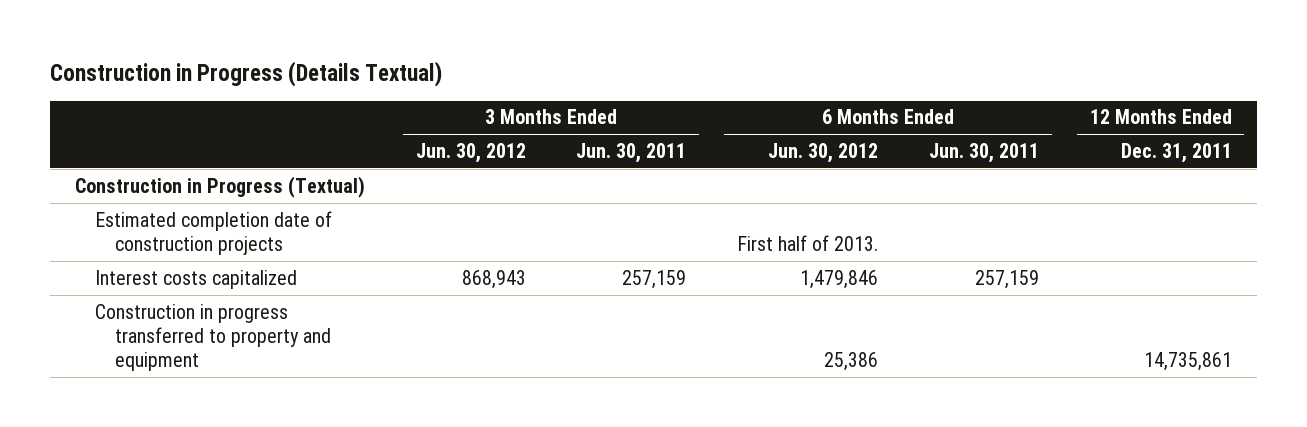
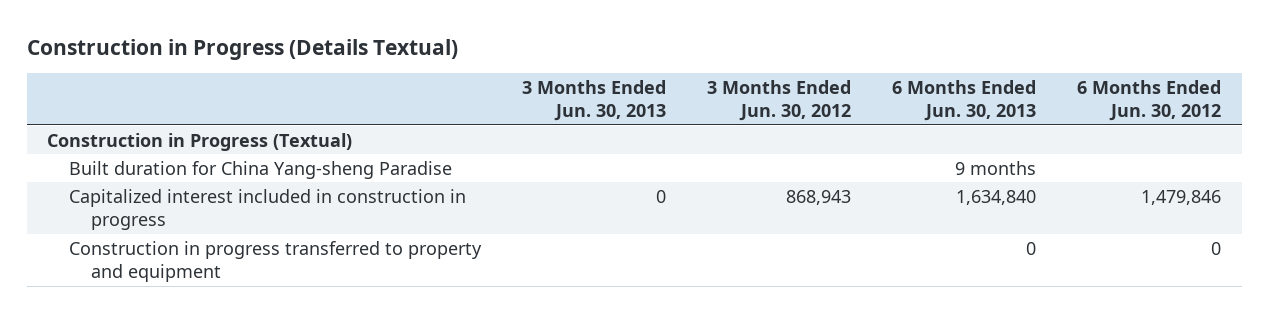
- | 3 Months Ended Jun. 30, 2012 | 3 Months Ended Jun. 30, 2011 | 6 Months Ended Jun. 30, 2012 | 6 Months Ended Jun. 30, 2011 | 12 Months Ended Dec. 31, 2011
+ | 3 Months Ended Jun. 30, 2013 | 3 Months Ended Jun. 30, 2012 | 6 Months Ended Jun. 30, 2013 | 6 Months Ended Jun. 30, 2012
- Estimated completion date of construction projects | | | First half of 2013. | |
- Interest costs capitalized | 868,943 | 257,159 | 1,479,846 | 257,159 |
- Construction in progress transferred to property and equipment | | | 25,386 | | 14,735,861
+ Built duration for China Yang-sheng Paradise | | | 9 months |
+ Capitalized interest included in construction in progress | 0 | 868,943 | 1,634,840 | 1,479,846
+ Construction in progress transferred to property and equipment | | | 0 | 0

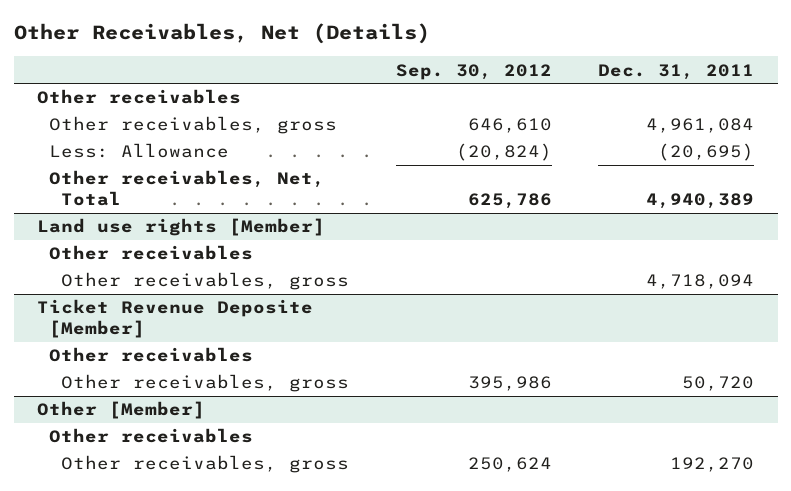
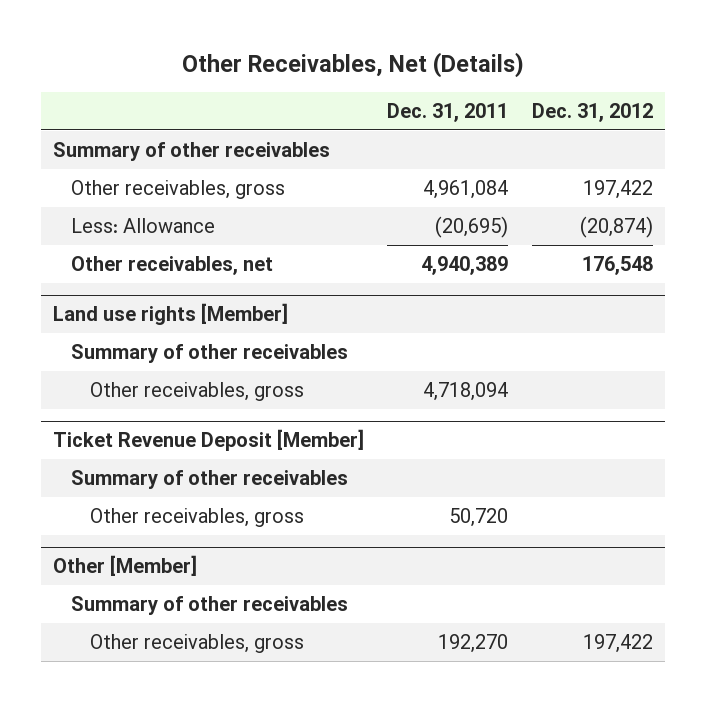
- | Sep. 30, 2012 | Dec. 31, 2011
+ | Dec. 31, 2011 | Dec. 31, 2012
- Other receivables
+ Summary of other receivables
- Other receivables, Net, Total | 625,786 | 4,940,389
+ Other receivables, net | 4,940,389 | 176,548
@ Land use rights [Member]
- Other receivables
+ Summary of other receivables
- Ticket Revenue Deposite [Member]
- Other receivables
+ Ticket Revenue Deposit [Member]
+ Summary of other receivables
@ Other [Member]
- Other receivables
+ Summary of other receivables

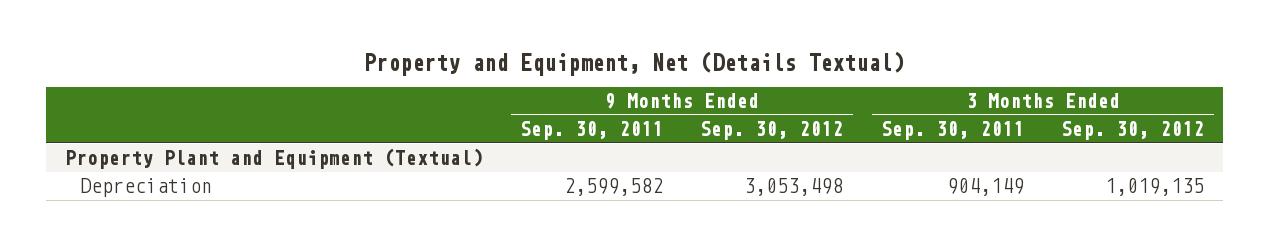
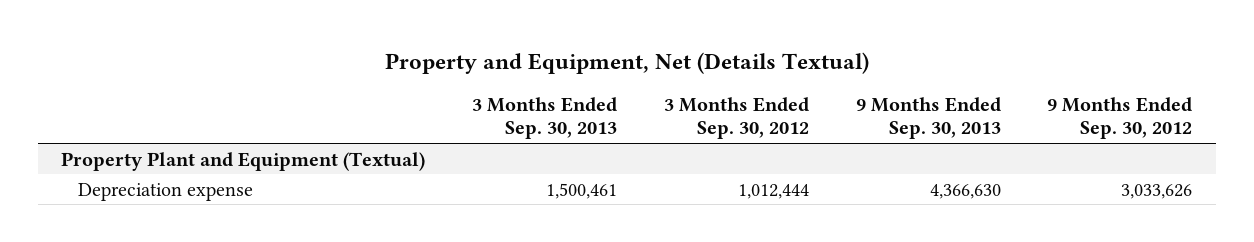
- | 9 Months Ended Sep. 30, 2011 | 9 Months Ended Sep. 30, 2012 | 3 Months Ended Sep. 30, 2011 | 3 Months Ended Sep. 30, 2012
+ | 3 Months Ended Sep. 30, 2013 | 3 Months Ended Sep. 30, 2012 | 9 Months Ended Sep. 30, 2013 | 9 Months Ended Sep. 30, 2012
- Depreciation | 2,599,582 | 3,053,498 | 904,149 | 1,019,135
+ Depreciation expense | 1,500,461 | 1,012,444 | 4,366,630 | 3,033,626

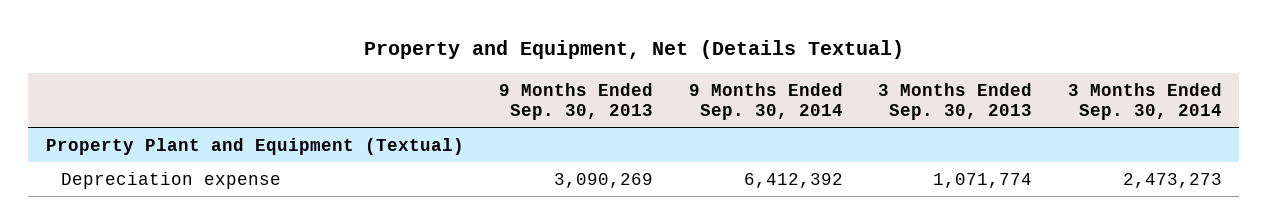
- | 3 Months Ended Sep. 30, 2013 | 3 Months Ended Sep. 30, 2012 | 9 Months Ended Sep. 30, 2013 | 9 Months Ended Sep. 30, 2012
+ | 9 Months Ended Sep. 30, 2013 | 9 Months Ended Sep. 30, 2014 | 3 Months Ended Sep. 30, 2013 | 3 Months Ended Sep. 30, 2014
- Depreciation expense | 1,500,461 | 1,012,444 | 4,366,630 | 3,033,626
+ Depreciation expense | 3,090,269 | 6,412,392 | 1,071,774 | 2,473,273

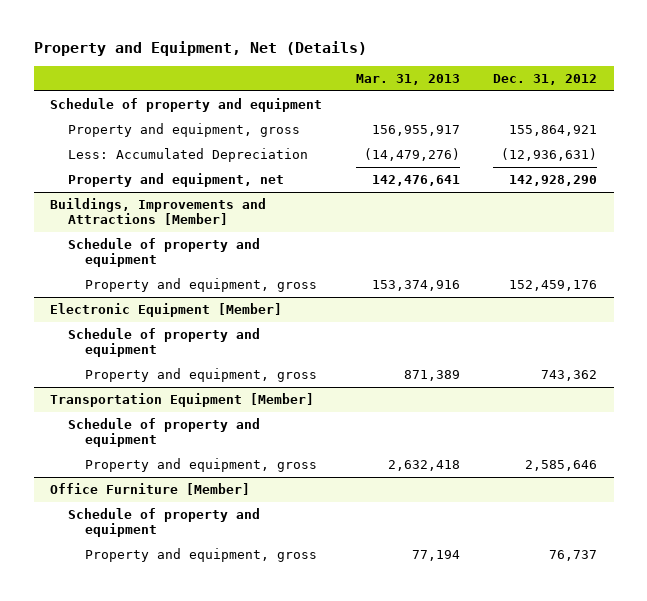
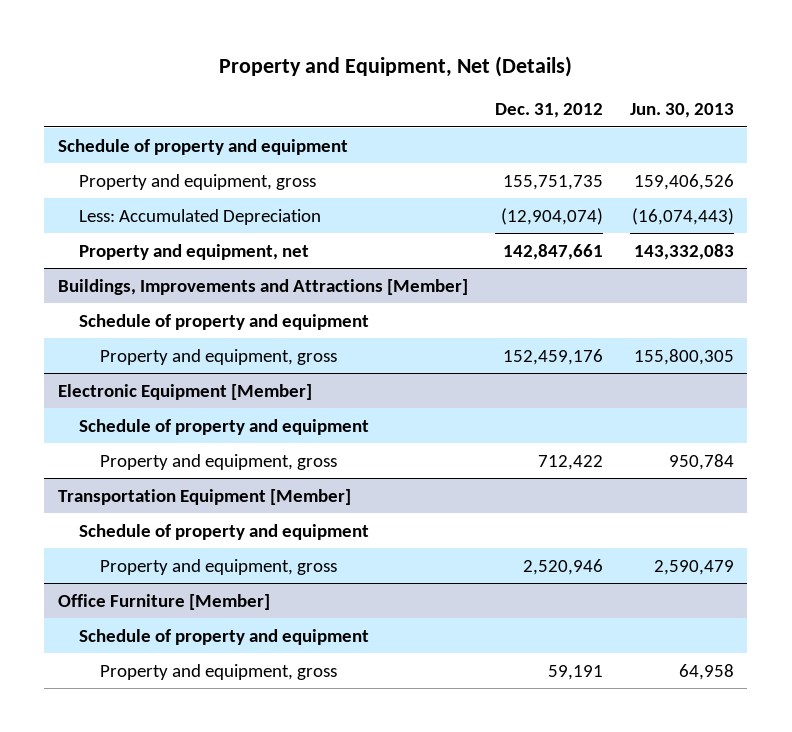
- | Mar. 31, 2013 | Dec. 31, 2012
+ | Dec. 31, 2012 | Jun. 30, 2013
- Property and equipment, gross | 156,955,917 | 155,864,921
- Less: Accumulated Depreciation | (14,479,276) | (12,936,631)
- Property and equipment, net | 142,476,641 | 142,928,290
+ Property and equipment, gross | 155,751,735 | 159,406,526
+ Less: Accumulated Depreciation | (12,904,074) | (16,074,443)
+ Property and equipment, net | 142,847,661 | 143,332,083
@ Electronic Equipment [Member]
- Property and equipment, gross | 871,389 | 743,362
+ Property and equipment, gross | 712,422 | 950,784
@ Transportation Equipment [Member]
- Property and equipment, gross | 2,632,418 | 2,585,646
+ Property and equipment, gross | 2,520,946 | 2,590,479
@ Office Furniture [Member]
- Property and equipment, gross | 77,194 | 76,737
+ Property and equipment, gross | 59,191 | 64,958

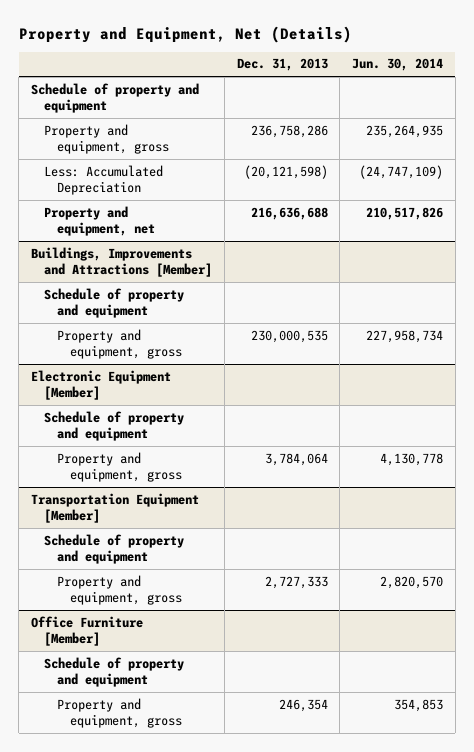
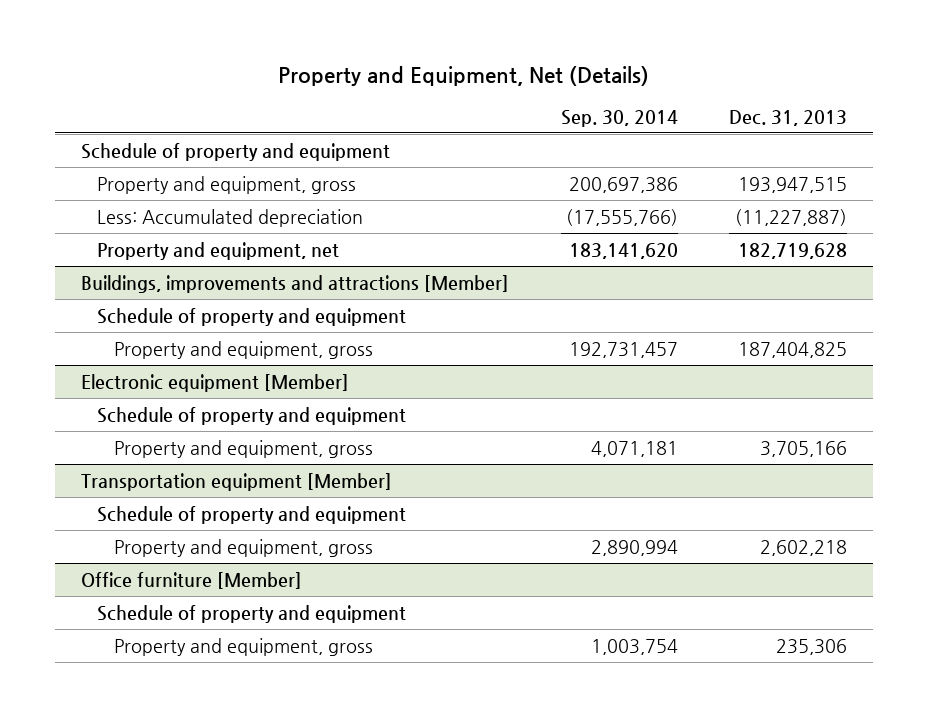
- | Dec. 31, 2013 | Jun. 30, 2014
+ | Sep. 30, 2014 | Dec. 31, 2013
- Property and equipment, gross | 236,758,286 | 235,264,935
- Less: Accumulated Depreciation | (20,121,598) | (24,747,109)
- Property and equipment, net | 216,636,688 | 210,517,826
- Buildings, Improvements and Attractions [Member]
+ Property and equipment, gross | 200,697,386 | 193,947,515
+ Less: Accumulated depreciation | (17,555,766) | (11,227,887)
+ Property and equipment, net | 183,141,620 | 182,719,628
+ Buildings, improvements and attractions [Member]
- Property and equipment, gross | 230,000,535 | 227,958,734
- Electronic Equipment [Member]
+ Property and equipment, gross | 192,731,457 | 187,404,825
+ Electronic equipment [Member]
- Property and equipment, gross | 3,784,064 | 4,130,778
- Transportation Equipment [Member]
+ Property and equipment, gross | 4,071,181 | 3,705,166
+ Transportation equipment [Member]
- Property and equipment, gross | 2,727,333 | 2,820,570
- Office Furniture [Member]
+ Property and equipment, gross | 2,890,994 | 2,602,218
+ Office furniture [Member]
- Property and equipment, gross | 246,354 | 354,853
+ Property and equipment, gross | 1,003,754 | 235,306

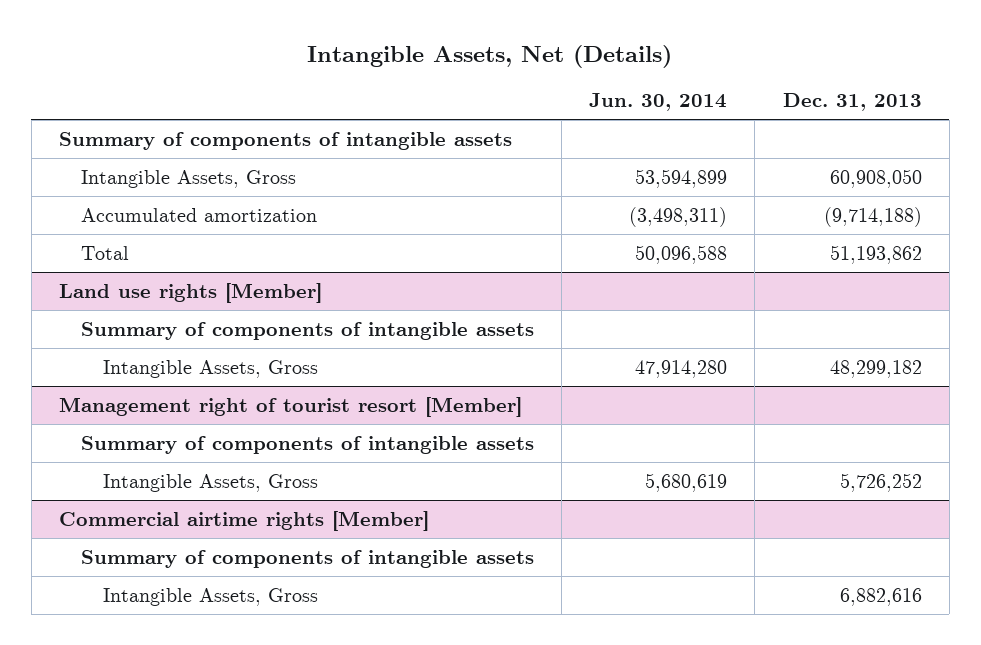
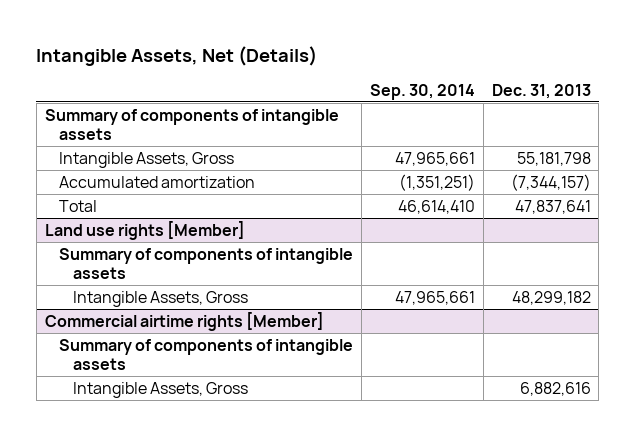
- | Jun. 30, 2014 | Dec. 31, 2013
+ | Sep. 30, 2014 | Dec. 31, 2013
- Intangible Assets, Gross | 53,594,899 | 60,908,050
- Accumulated amortization | (3,498,311) | (9,714,188)
- Total | 50,096,588 | 51,193,862
+ Intangible Assets, Gross | 47,965,661 | 55,181,798
+ Accumulated amortization | (1,351,251) | (7,344,157)
+ Total | 46,614,410 | 47,837,641
- Management right of tourist resort [Member]
- Summary of components of intangible assets
- Intangible Assets, Gross | 5,680,619 | 5,726,252

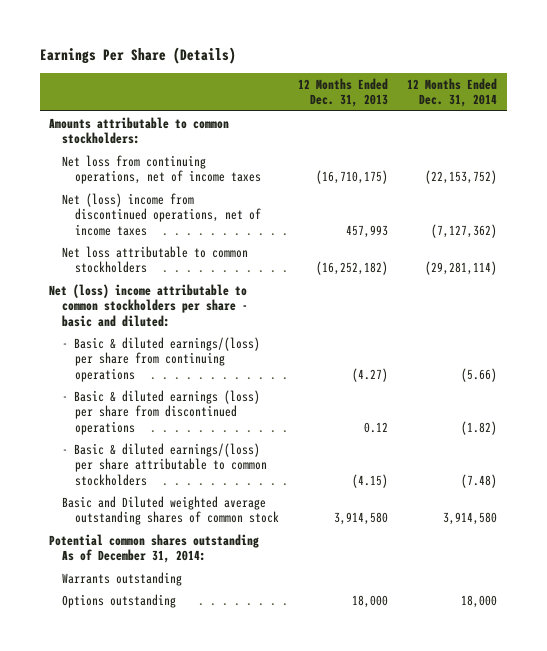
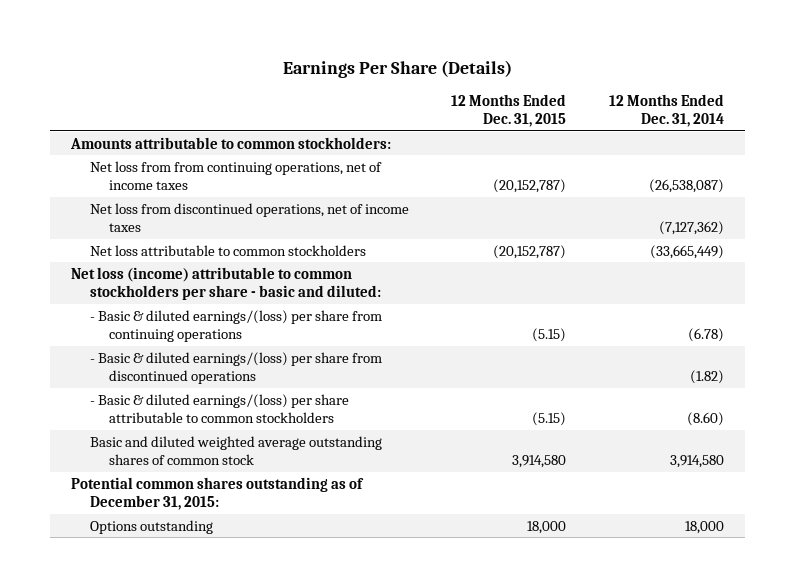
- | 12 Months Ended Dec. 31, 2013 | 12 Months Ended Dec. 31, 2014
+ | 12 Months Ended Dec. 31, 2015 | 12 Months Ended Dec. 31, 2014
- Net loss from continuing operations, net of income taxes | (16,710,175) | (22,153,752)
- Net (loss) income from discontinued operations, net of income taxes | 457,993 | (7,127,362)
- Net loss attributable to common stockholders | (16,252,182) | (29,281,114)
- Net (loss) income attributable to common stockholders per share - basic and diluted:
- - Basic & diluted earnings/(loss) per share from continuing operations | (4.27) | (5.66)
- - Basic & diluted earnings (loss) per share from discontinued operations | 0.12 | (1.82)
- - Basic & diluted earnings/(loss) per share attributable to common stockholders | (4.15) | (7.48)
- Basic and Diluted weighted average outstanding shares of common stock | 3,914,580 | 3,914,580
- Potential common shares outstanding As of December 31, 2014:
- Warrants outstanding
+ Net loss from from continuing operations, net of income taxes | (20,152,787) | (26,538,087)
+ Net loss from discontinued operations, net of income taxes | | (7,127,362)
+ Net loss attributable to common stockholders | (20,152,787) | (33,665,449)
+ Net loss (income) attributable to common stockholders per share - basic and diluted:
+ - Basic & diluted earnings/(loss) per share from continuing operations | (5.15) | (6.78)
+ - Basic & diluted earnings/(loss) per share from discontinued operations | | (1.82)
+ - Basic & diluted earnings/(loss) per share attributable to common stockholders | (5.15) | (8.60)
+ Basic and diluted weighted average outstanding shares of common stock | 3,914,580 | 3,914,580
+ Potential common shares outstanding as of December 31, 2015:

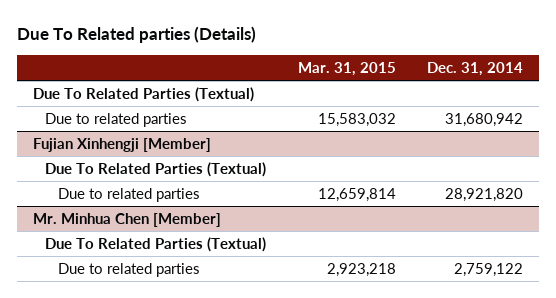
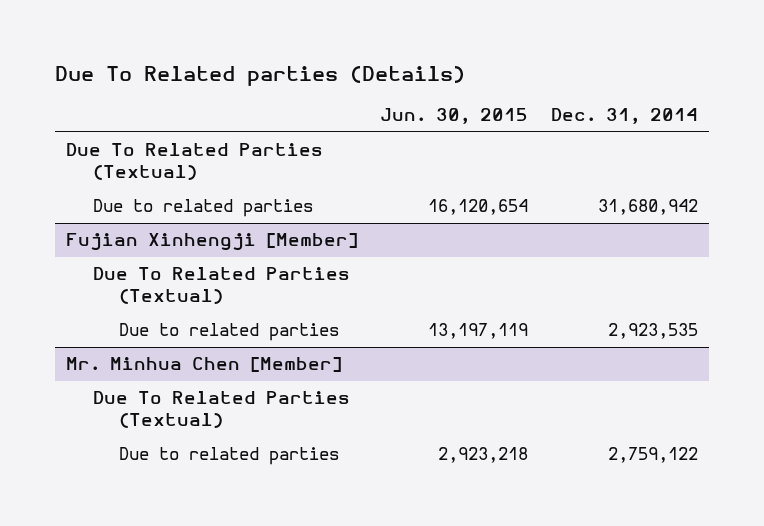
- | Mar. 31, 2015 | Dec. 31, 2014
+ | Jun. 30, 2015 | Dec. 31, 2014
@ Fujian Xinhengji [Member]
- Due to related parties | 12,659,814 | 28,921,820
+ Due to related parties | 13,197,119 | 2,923,535

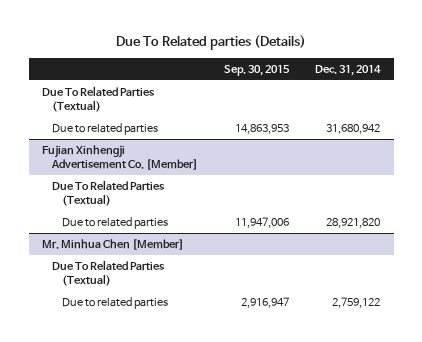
- | Jun. 30, 2015 | Dec. 31, 2014
+ | Sep. 30, 2015 | Dec. 31, 2014
- Fujian Xinhengji [Member]
+ Fujian Xinhengji Advertisement Co. [Member]
- Due to related parties | 13,197,119 | 2,923,535
+ Due to related parties | 11,947,006 | 28,921,820

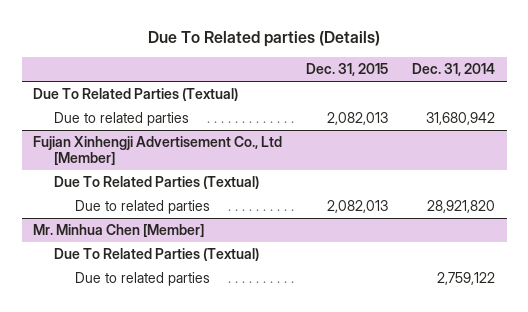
- | Sep. 30, 2015 | Dec. 31, 2014
+ | Dec. 31, 2015 | Dec. 31, 2014
- Fujian Xinhengji Advertisement Co. [Member]
+ Fujian Xinhengji Advertisement Co., Ltd [Member]

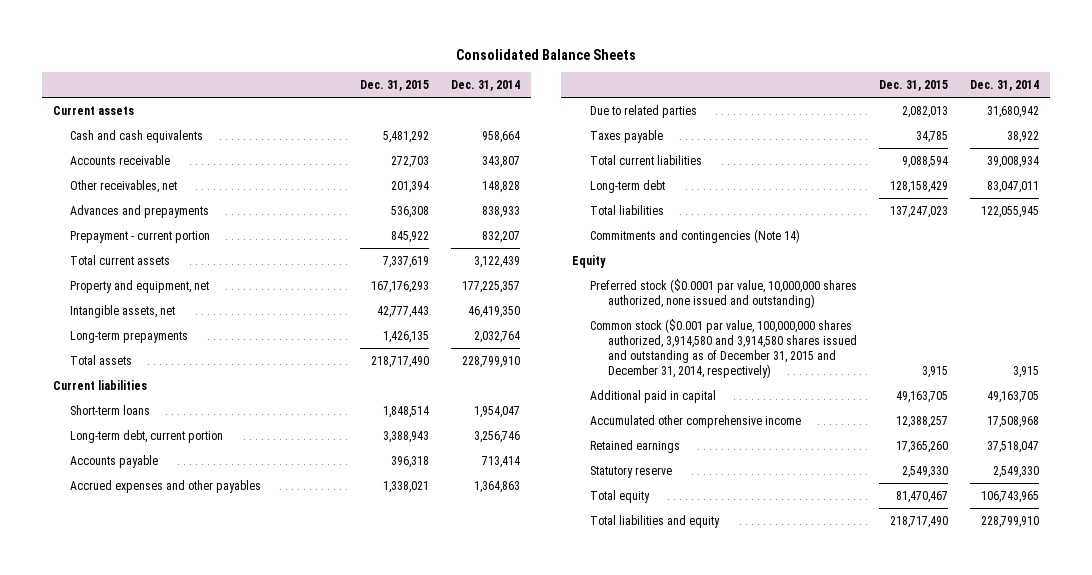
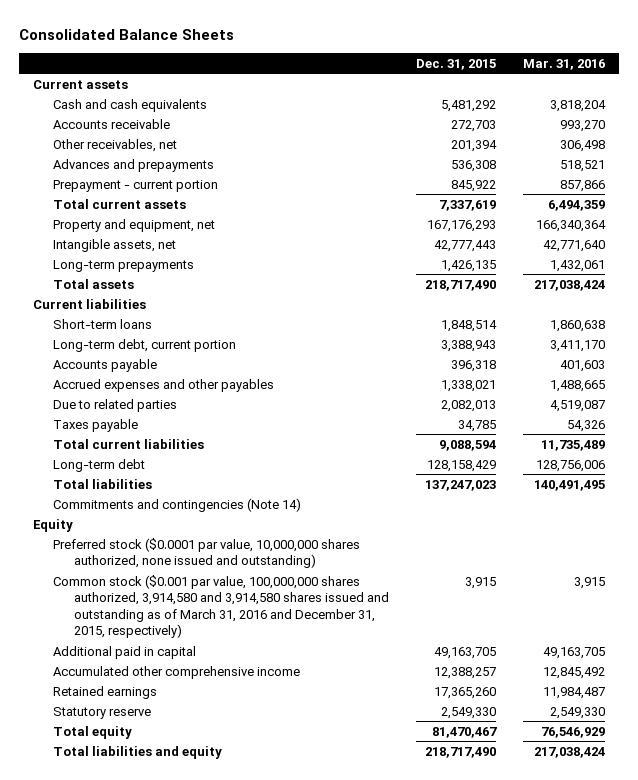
- | Dec. 31, 2015 | Dec. 31, 2014
+ | Dec. 31, 2015 | Mar. 31, 2016
- Common stock ($0.001 par value, 100,000,000 shares authorized, 3,914,580 and 3,914,580 shares issued and outstanding as of December 31, 2015 and December 31, 2014, respectively) | 3,915 | 3,915
+ Common stock ($0.001 par value, 100,000,000 shares authorized, 3,914,580 and 3,914,580 shares issued and outstanding as of March 31, 2016 and December 31, 2015, respectively) | 3,915 | 3,915

